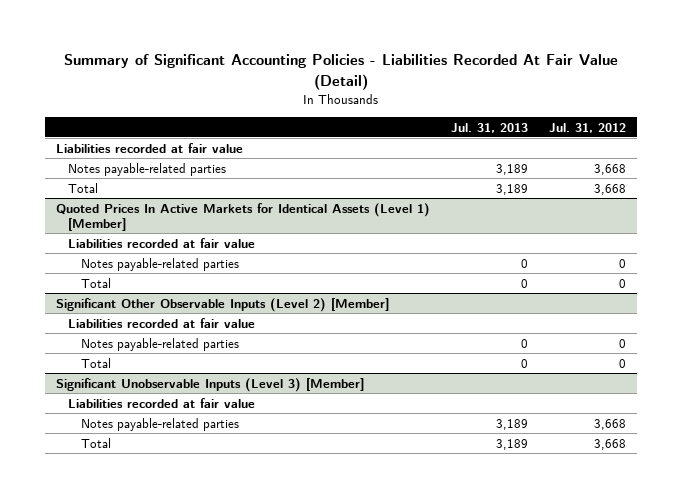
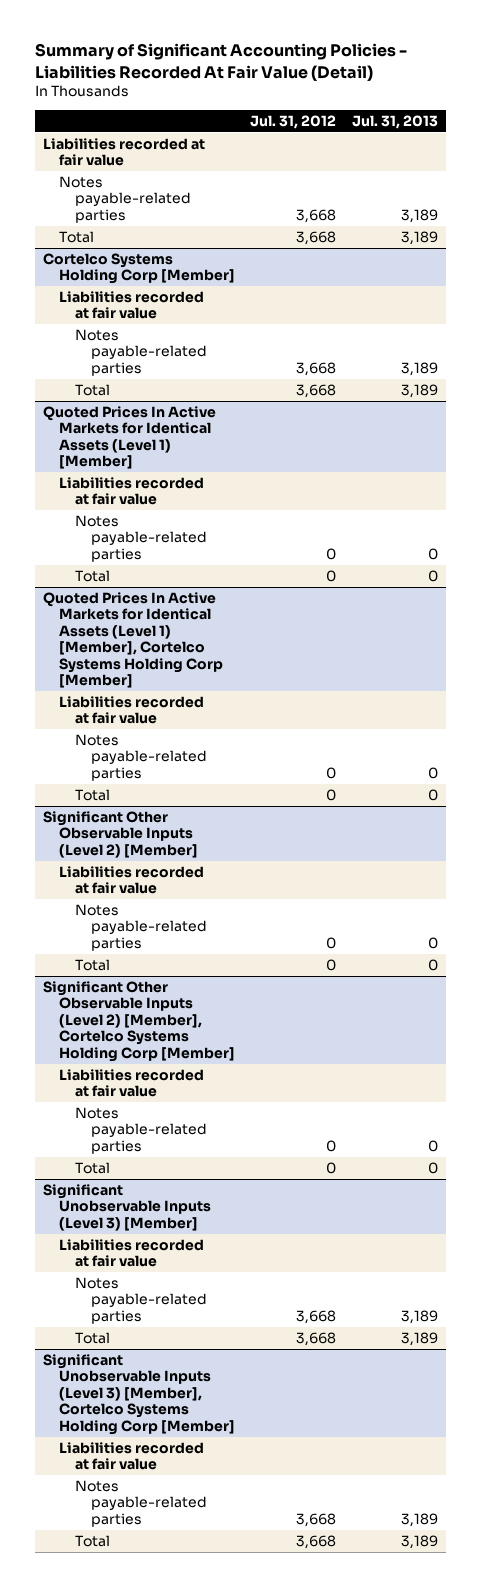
- | Jul. 31, 2013 | Jul. 31, 2012
+ | Jul. 31, 2012 | Jul. 31, 2013
+ Cortelco Systems Holding Corp [Member]
+ Liabilities recorded at fair value
+ Notes payable-related parties | 3,668 | 3,189
+ Total | 3,668 | 3,189
+ Quoted Prices In Active Markets for Identical Assets (Level 1) [Member], Cortelco Systems Holding Corp [Member]
+ Liabilities recorded at fair value
+ Notes payable-related parties | 0 | 0
+ Total | 0 | 0
+ Significant Other Observable Inputs (Level 2) [Member], Cortelco Systems Holding Corp [Member]
+ Liabilities recorded at fair value
+ Notes payable-related parties | 0 | 0
+ Total | 0 | 0
+ Significant Unobservable Inputs (Level 3) [Member], Cortelco Systems Holding Corp [Member]
+ Liabilities recorded at fair value
+ Notes payable-related parties | 3,668 | 3,189
+ Total | 3,668 | 3,189

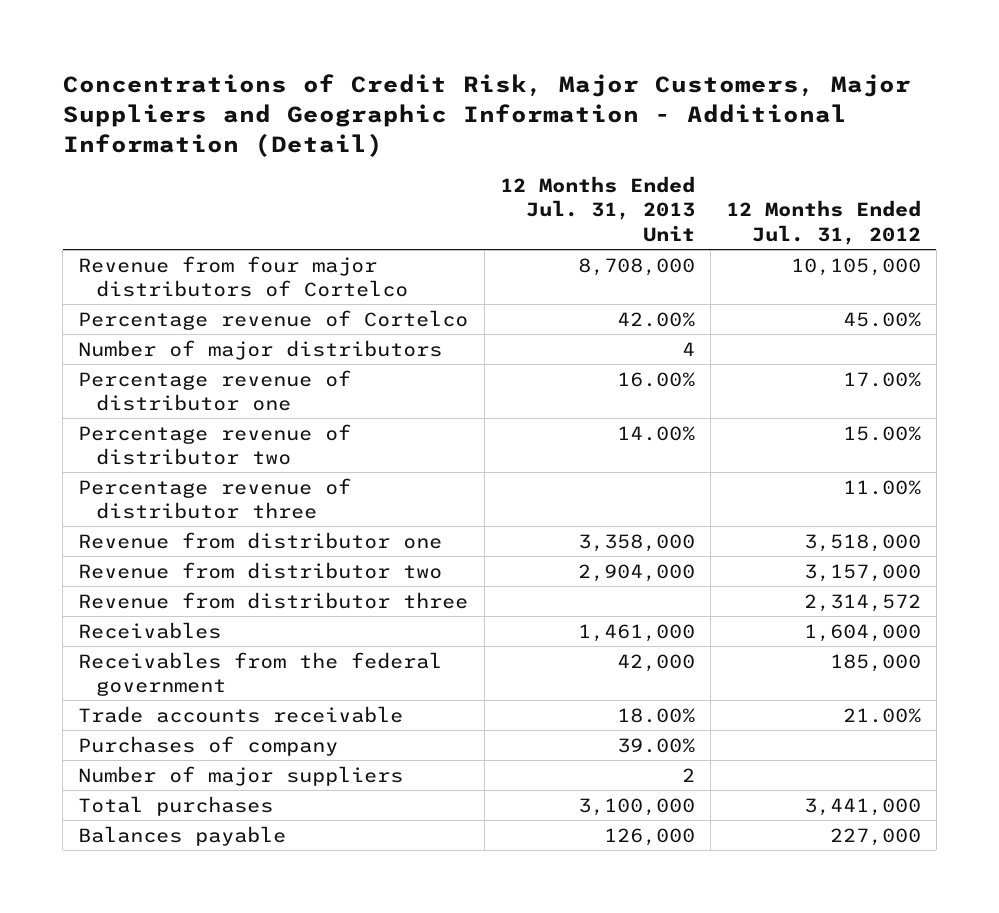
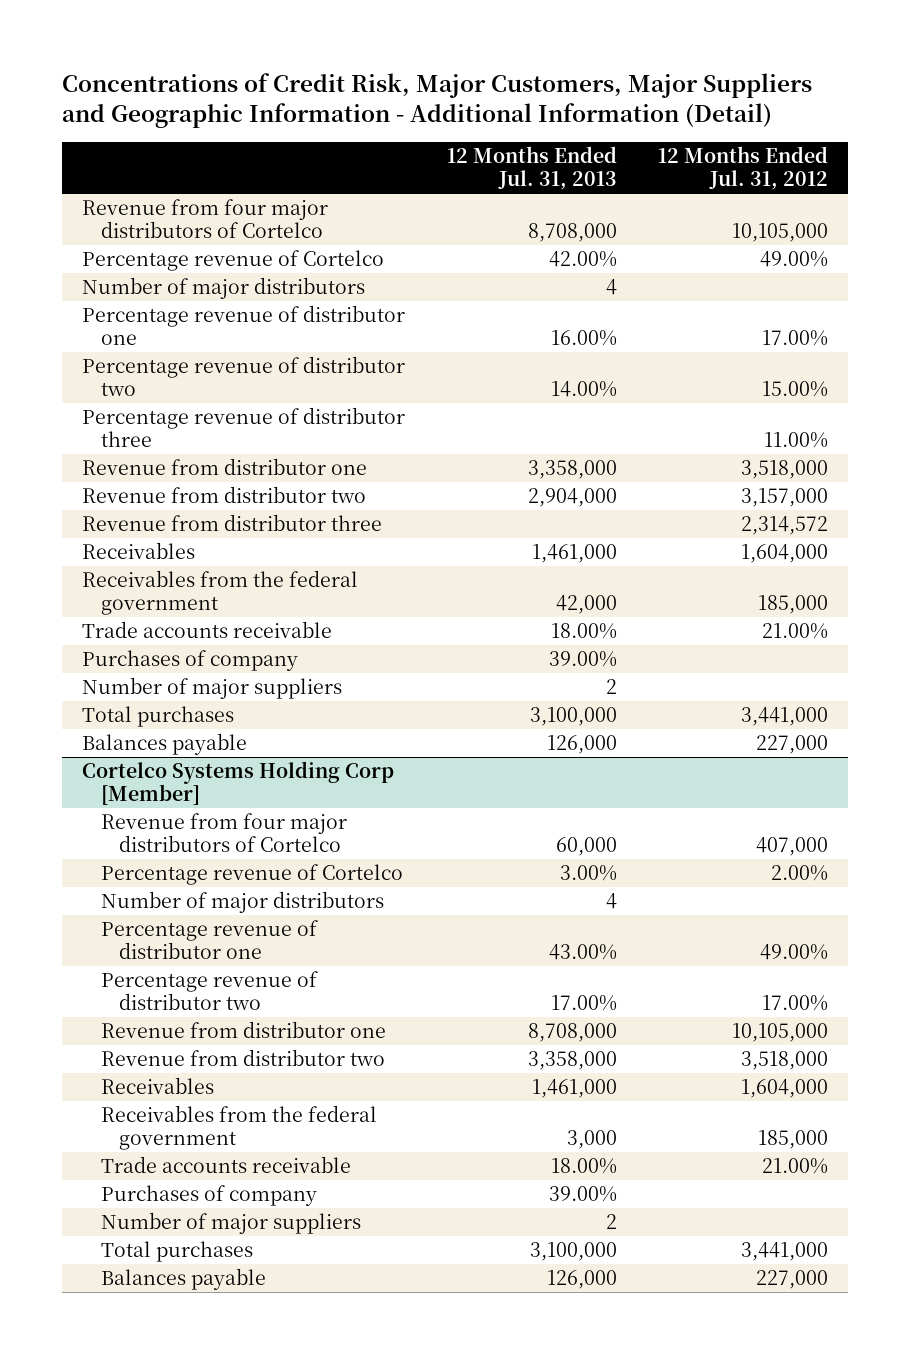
- | 12 Months Ended Jul. 31, 2013 Unit | 12 Months Ended Jul. 31, 2012
+ | 12 Months Ended Jul. 31, 2013 | 12 Months Ended Jul. 31, 2012
- Percentage revenue of Cortelco | 42.00% | 45.00%
+ Percentage revenue of Cortelco | 42.00% | 49.00%
+ Cortelco Systems Holding Corp [Member]
+ Revenue from four major distributors of Cortelco | 60,000 | 407,000
+ Percentage revenue of Cortelco | 3.00% | 2.00%
+ Number of major distributors | 4 |
+ Percentage revenue of distributor one | 43.00% | 49.00%
+ Percentage revenue of distributor two | 17.00% | 17.00%
+ Revenue from distributor one | 8,708,000 | 10,105,000
+ Revenue from distributor two | 3,358,000 | 3,518,000
+ Receivables | 1,461,000 | 1,604,000
+ Receivables from the federal government | 3,000 | 185,000
+ Trade accounts receivable | 18.00% | 21.00%
+ Purchases of company | 39.00% |
+ Number of major suppliers | 2 |
+ Total purchases | 3,100,000 | 3,441,000
+ Balances payable | 126,000 | 227,000

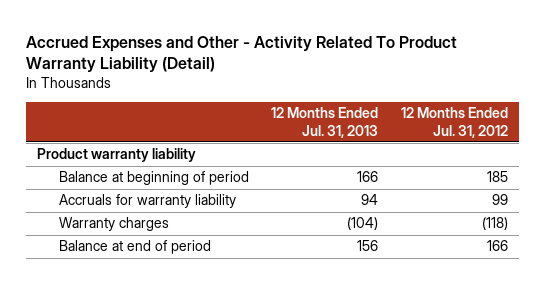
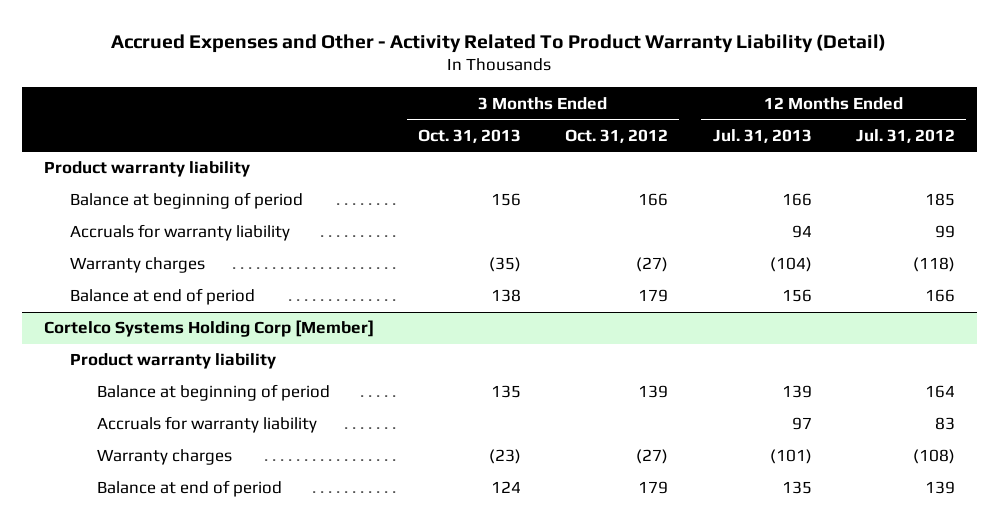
- | 12 Months Ended Jul. 31, 2013 | 12 Months Ended Jul. 31, 2012
+ | 3 Months Ended Oct. 31, 2013 | 3 Months Ended Oct. 31, 2012 | 12 Months Ended Jul. 31, 2013 | 12 Months Ended Jul. 31, 2012
+ Cortelco Systems Holding Corp [Member]
+ Product warranty liability
+ Balance at beginning of period | 135 | 139 | 139 | 164
+ Accruals for warranty liability | | | 97 | 83
+ Warranty charges | (23) | (27) | (101) | (108)
+ Balance at end of period | 124 | 179 | 135 | 139

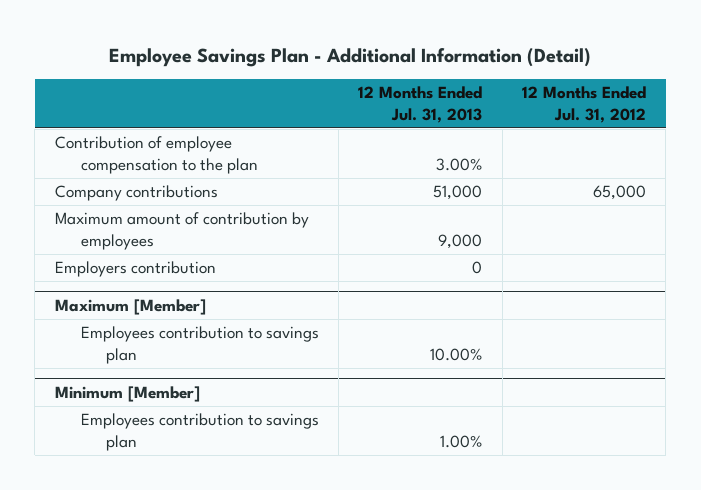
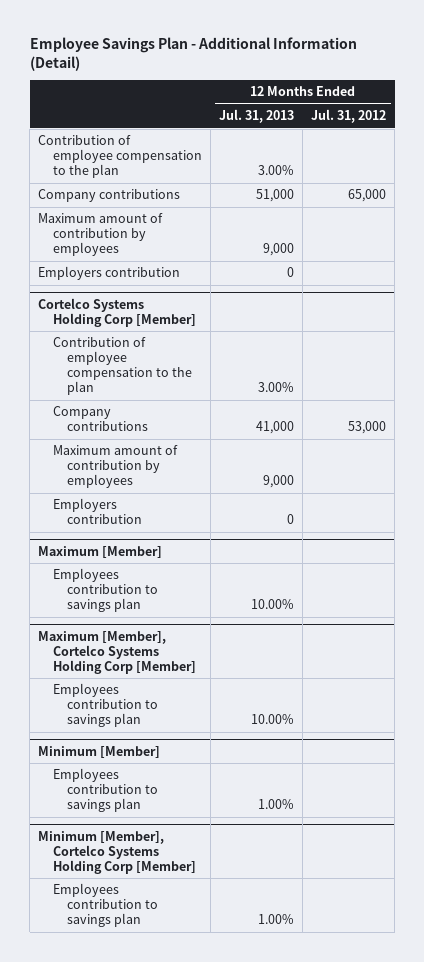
+ Cortelco Systems Holding Corp [Member]
+ Contribution of employee compensation to the plan | 3.00% |
+ Company contributions | 41,000 | 53,000
+ Maximum amount of contribution by employees | 9,000 |
+ Employers contribution | 0 |
+ Maximum [Member], Cortelco Systems Holding Corp [Member]
+ Employees contribution to savings plan | 10.00% |
+ Minimum [Member], Cortelco Systems Holding Corp [Member]
+ Employees contribution to savings plan | 1.00% |

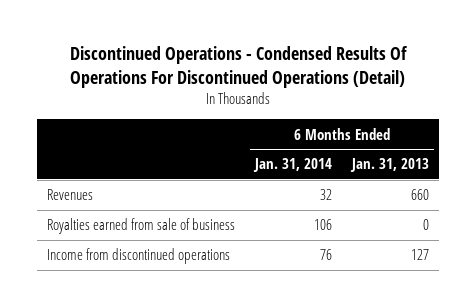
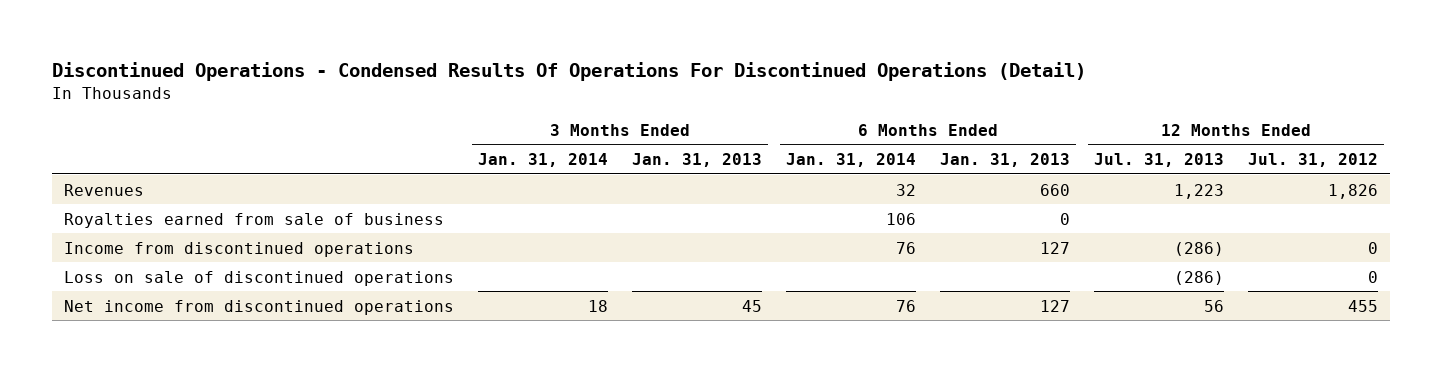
- | 6 Months Ended Jan. 31, 2014 | 6 Months Ended Jan. 31, 2013
+ | 3 Months Ended Jan. 31, 2014 | 3 Months Ended Jan. 31, 2013 | 6 Months Ended Jan. 31, 2014 | 6 Months Ended Jan. 31, 2013 | 12 Months Ended Jul. 31, 2013 | 12 Months Ended Jul. 31, 2012
+ Loss on sale of discontinued operations | | | | | (286) | 0
+ Net income from discontinued operations | 18 | 45 | 76 | 127 | 56 | 455

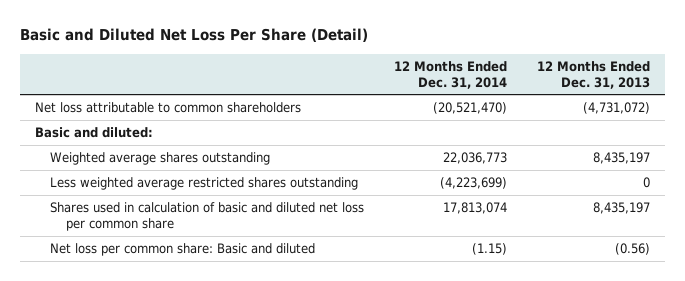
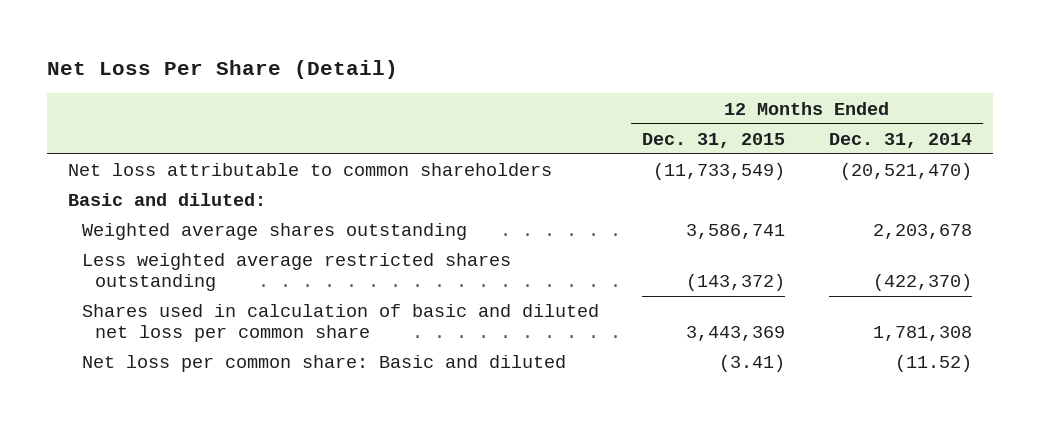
- Basic and Diluted Net Loss Per Share (Detail)
+ Net Loss Per Share (Detail)
- | 12 Months Ended Dec. 31, 2014 | 12 Months Ended Dec. 31, 2013
+ | 12 Months Ended Dec. 31, 2015 | 12 Months Ended Dec. 31, 2014
- Weighted average shares outstanding | 22,036,773 | 8,435,197
- Less weighted average restricted shares outstanding | (4,223,699) | 0
- Shares used in calculation of basic and diluted net loss per common share | 17,813,074 | 8,435,197
- Net loss per common share: Basic and diluted | (1.15) | (0.56)
+ Weighted average shares outstanding | 3,586,741 | 2,203,678
+ Less weighted average restricted shares outstanding | (143,372) | (422,370)
+ Shares used in calculation of basic and diluted net loss per common share | 3,443,369 | 1,781,308
+ Net loss per common share: Basic and diluted | (3.41) | (11.52)

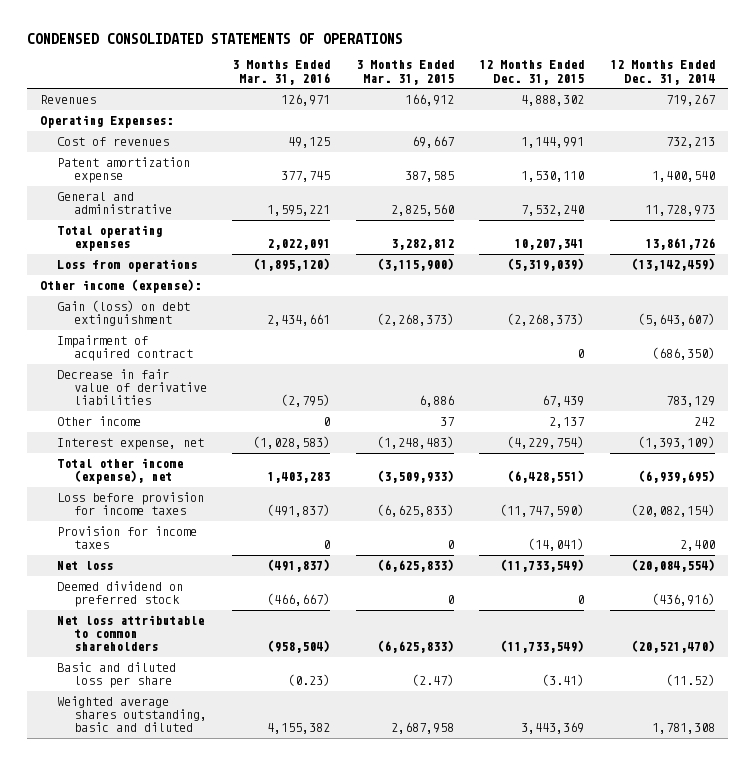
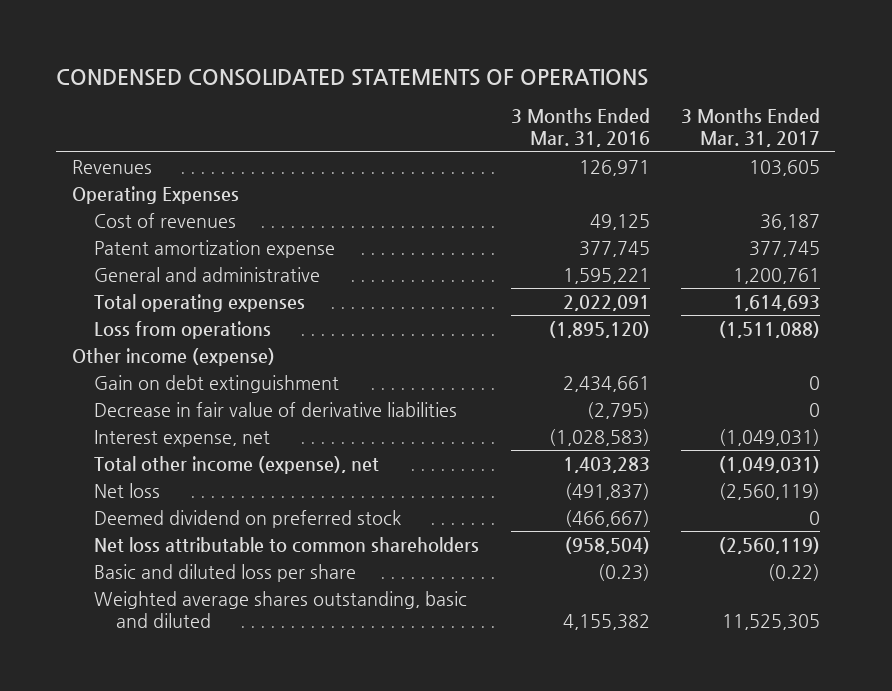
- | 3 Months Ended Mar. 31, 2016 | 3 Months Ended Mar. 31, 2015 | 12 Months Ended Dec. 31, 2015 | 12 Months Ended Dec. 31, 2014
+ | 3 Months Ended Mar. 31, 2016 | 3 Months Ended Mar. 31, 2017
- Operating Expenses:
+ Operating Expenses
- Other income (expense):
- Gain (loss) on debt extinguishment | 2,434,661 | (2,268,373) | (2,268,373) | (5,643,607)
- Impairment of acquired contract | | | 0 | (686,350)
+ Other income (expense)
+ Gain on debt extinguishment | 2,434,661 | 0
- Other income | 0 | 37 | 2,137 | 242
- Loss before provision for income taxes | (491,837) | (6,625,833) | (11,747,590) | (20,082,154)
- Provision for income taxes | 0 | 0 | (14,041) | 2,400

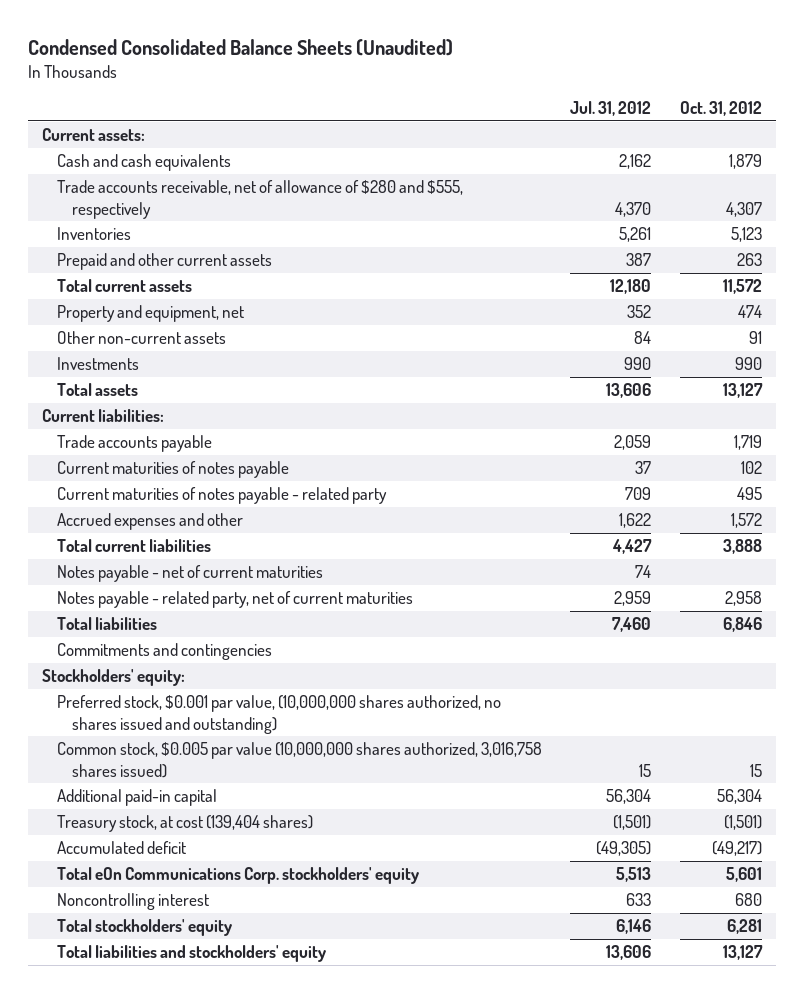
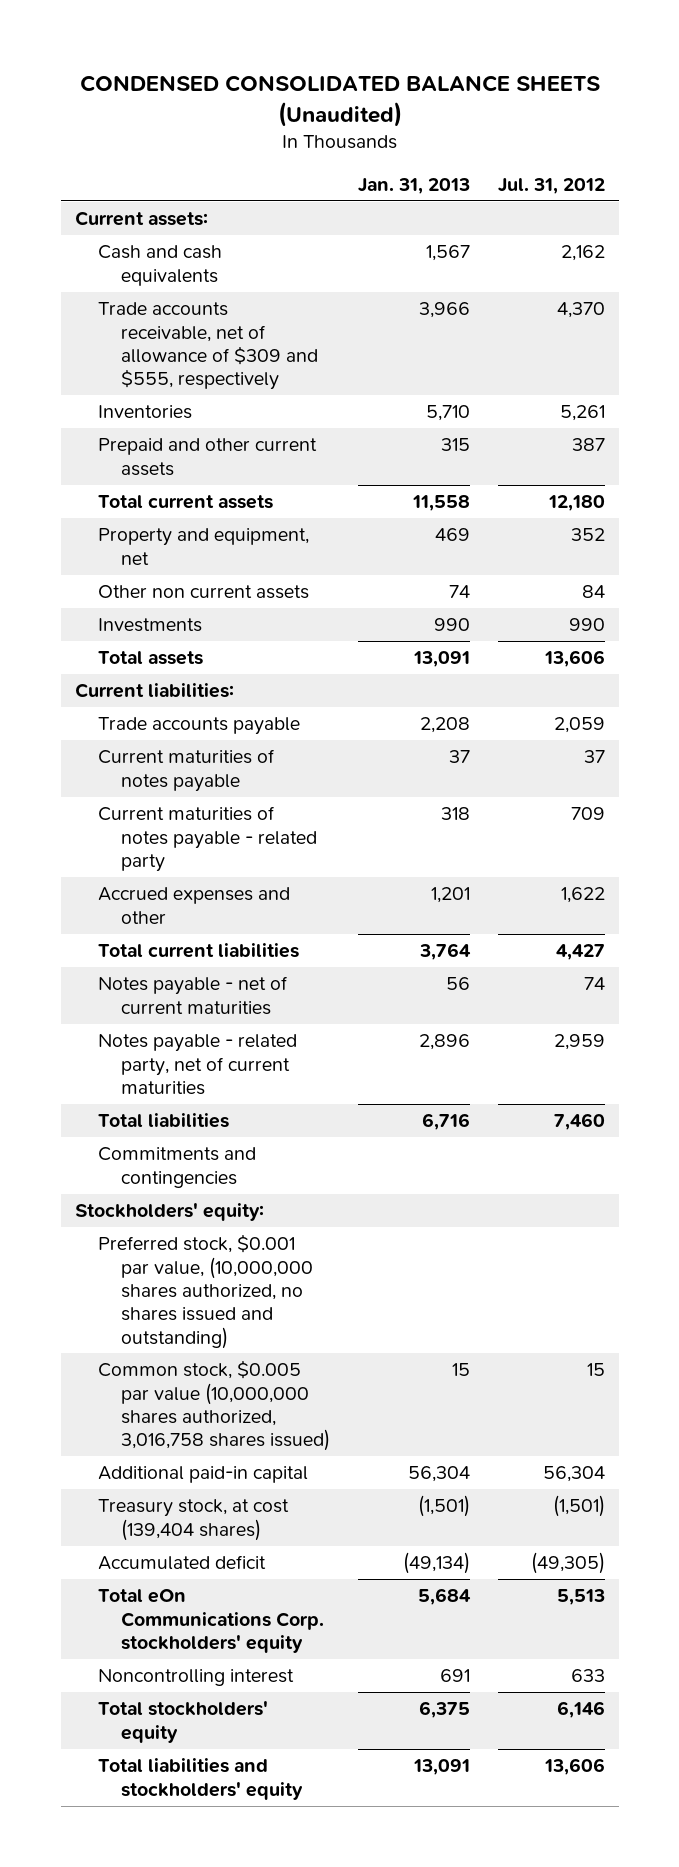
- Condensed Consolidated Balance Sheets (Unaudited)
+ CONDENSED CONSOLIDATED BALANCE SHEETS (Unaudited)
- | Jul. 31, 2012 | Oct. 31, 2012
+ | Jan. 31, 2013 | Jul. 31, 2012
- Trade accounts receivable, net of allowance of $280 and $555, respectively | 4,370 | 4,307
+ Trade accounts receivable, net of allowance of $309 and $555, respectively | 3,966 | 4,370
- Other non-current assets | 84 | 91
+ Other non current assets | 74 | 84

